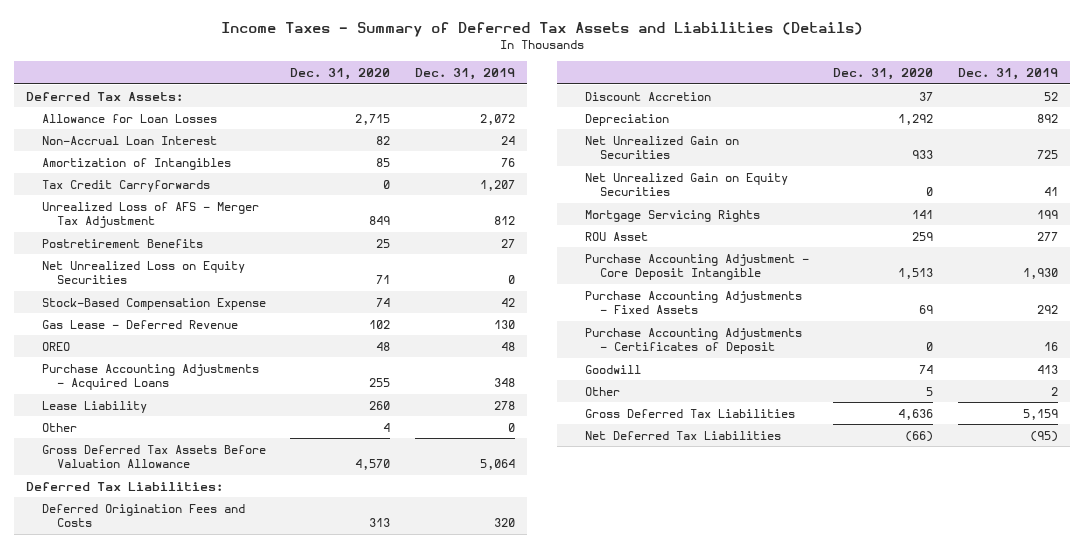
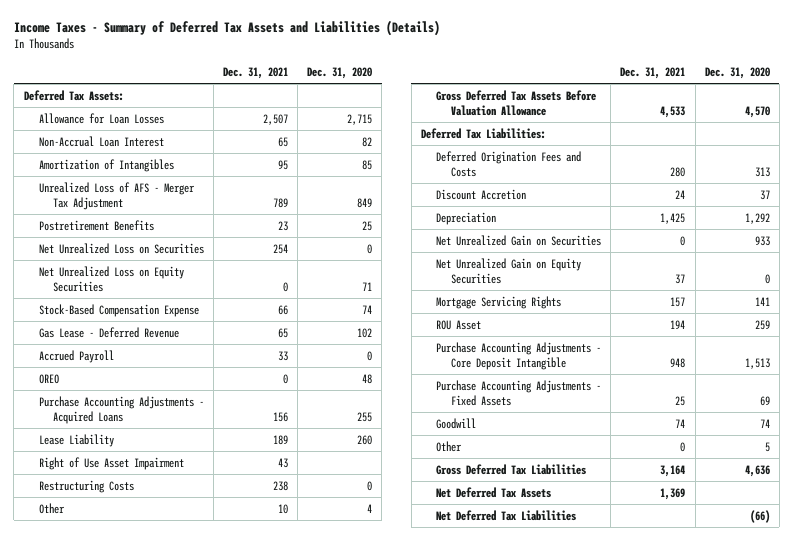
- | Dec. 31, 2020 | Dec. 31, 2019
+ | Dec. 31, 2021 | Dec. 31, 2020
- Tax Credit Carryforwards | 0 | 1,207
+ Net Unrealized Loss on Securities | 254 | 0
+ Accrued Payroll | 33 | 0
+ Right of Use Asset Impairment | 43 |
+ Restructuring Costs | 238 | 0
- Purchase Accounting Adjustment - Core Deposit Intangible | 1,513 | 1,930
+ Purchase Accounting Adjustments - Core Deposit Intangible | 948 | 1,513
- Purchase Accounting Adjustments - Certificates of Deposit | 0 | 16
+ Net Deferred Tax Assets | 1,369 |

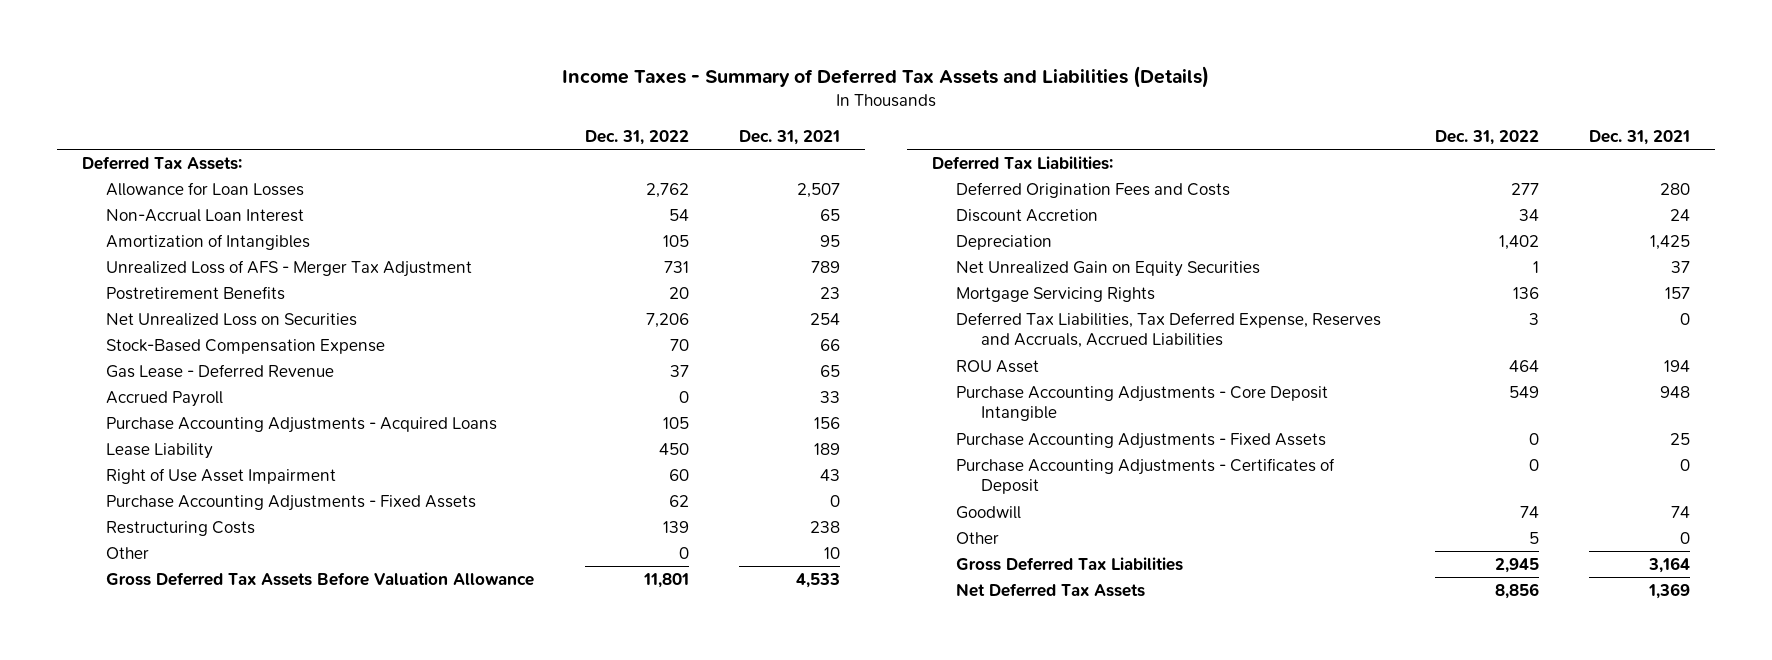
- | Dec. 31, 2021 | Dec. 31, 2020
+ | Dec. 31, 2022 | Dec. 31, 2021
- Net Unrealized Loss on Equity Securities | 0 | 71
- OREO | 0 | 48
+ Purchase Accounting Adjustments - Fixed Assets | 62 | 0
- Net Unrealized Gain on Securities | 0 | 933
+ Deferred Tax Liabilities, Tax Deferred Expense, Reserves and Accruals, Accrued Liabilities | 3 | 0
+ Purchase Accounting Adjustments - Certificates of Deposit | 0 | 0
- Net Deferred Tax Liabilities | | (66)

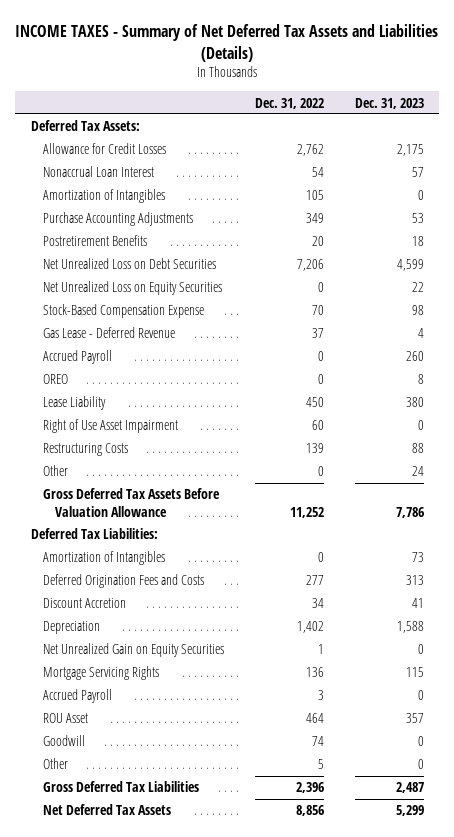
- Income Taxes - Summary of Deferred Tax Assets and Liabilities (Details)
+ INCOME TAXES - Summary of Net Deferred Tax Assets and Liabilities (Details)
- | Dec. 31, 2022 | Dec. 31, 2021
+ | Dec. 31, 2022 | Dec. 31, 2023
- Allowance for Loan Losses | 2,762 | 2,507
- Non-Accrual Loan Interest | 54 | 65
+ Allowance for Credit Losses | 2,762 | 2,175
+ Nonaccrual Loan Interest | 54 | 57
- Unrealized Loss of AFS - Merger Tax Adjustment | 731 | 789
+ Purchase Accounting Adjustments | 349 | 53
- Net Unrealized Loss on Securities | 7,206 | 254
+ Net Unrealized Loss on Debt Securities | 7,206 | 4,599
+ Net Unrealized Loss on Equity Securities | 0 | 22
- Purchase Accounting Adjustments - Acquired Loans | 105 | 156
+ OREO | 0 | 8
- Purchase Accounting Adjustments - Fixed Assets | 62 | 0
- Gross Deferred Tax Assets Before Valuation Allowance | 11,801 | 4,533
+ Gross Deferred Tax Assets Before Valuation Allowance | 11,252 | 7,786
+ Amortization of Intangibles | 0 | 73
- Deferred Tax Liabilities, Tax Deferred Expense, Reserves and Accruals, Accrued Liabilities | 3 | 0
+ Accrued Payroll | 3 | 0
- Purchase Accounting Adjustments - Core Deposit Intangible | 549 | 948
- Purchase Accounting Adjustments - Fixed Assets | 0 | 25
- Purchase Accounting Adjustments - Certificates of Deposit | 0 | 0
- Gross Deferred Tax Liabilities | 2,945 | 3,164
+ Gross Deferred Tax Liabilities | 2,396 | 2,487

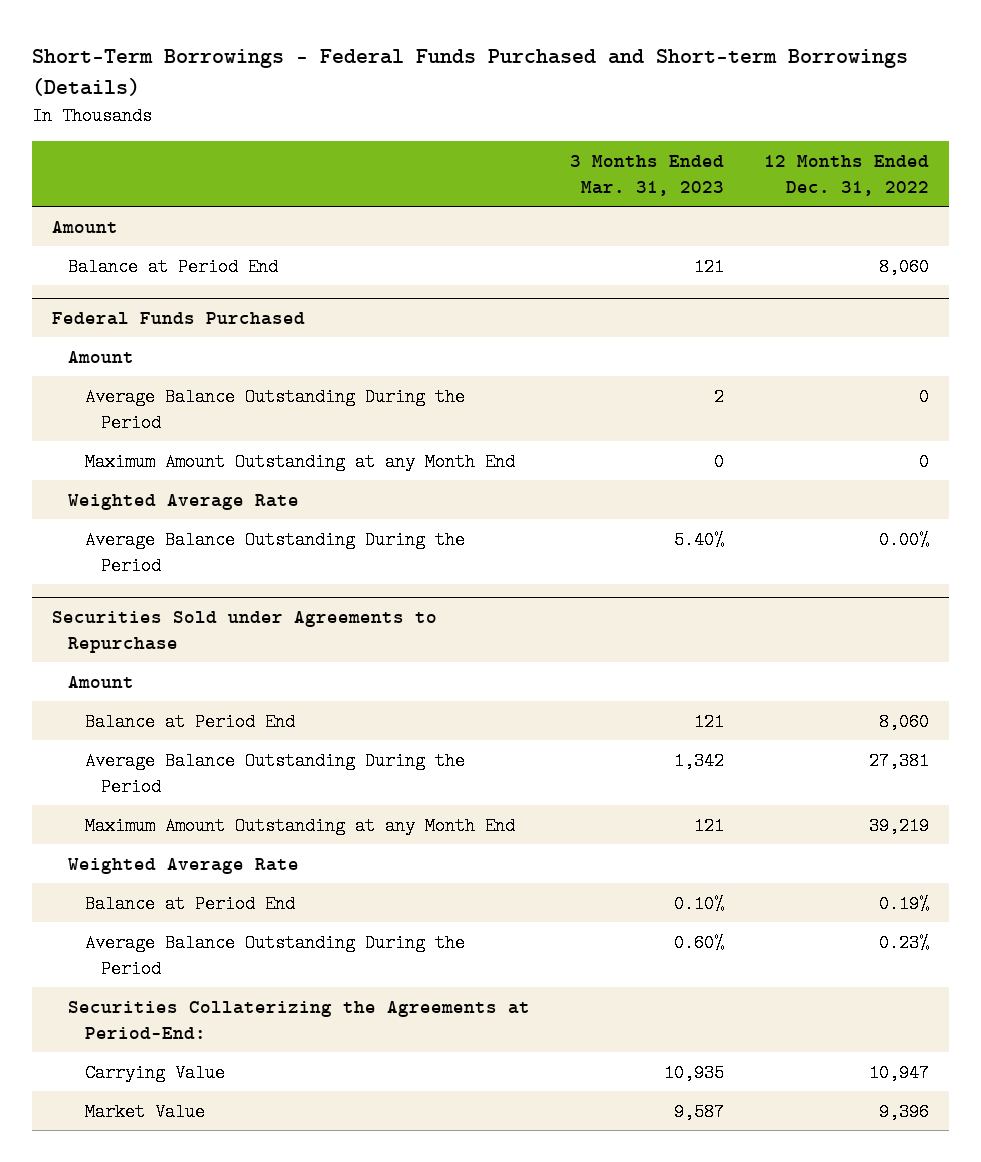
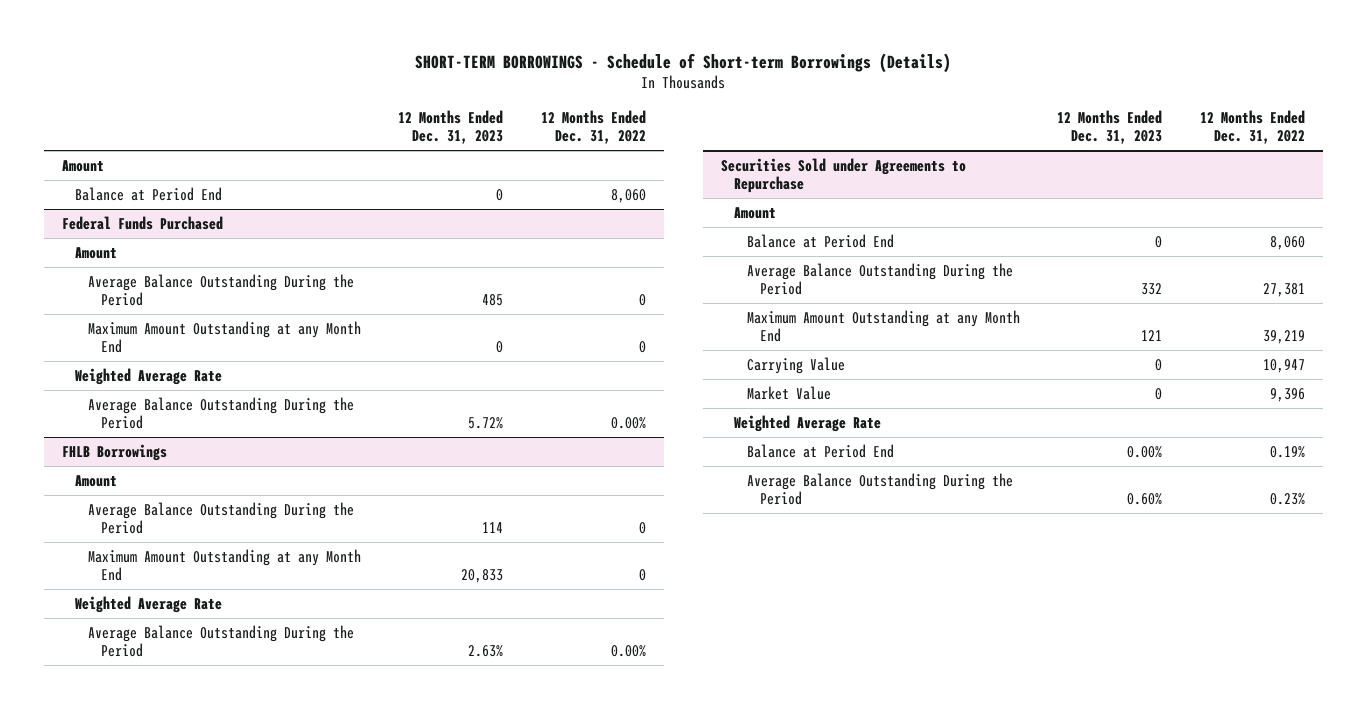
- Short-Term Borrowings - Federal Funds Purchased and Short-term Borrowings (Details)
+ SHORT-TERM BORROWINGS - Schedule of Short-term Borrowings (Details)
- | 3 Months Ended Mar. 31, 2023 | 12 Months Ended Dec. 31, 2022
+ | 12 Months Ended Dec. 31, 2023 | 12 Months Ended Dec. 31, 2022
+ FHLB Borrowings
+ Amount
+ Average Balance Outstanding During the Period | 114 | 0
+ Maximum Amount Outstanding at any Month End | 20,833 | 0
+ Weighted Average Rate
+ Average Balance Outstanding During the Period | 2.63% | 0.00%
@ Securities Sold under Agreements to Repurchase
moved up: Carrying Value | 0 | 10,947
moved up: Market Value | 0 | 9,396
- Securities Collaterizing the Agreements at Period-End:

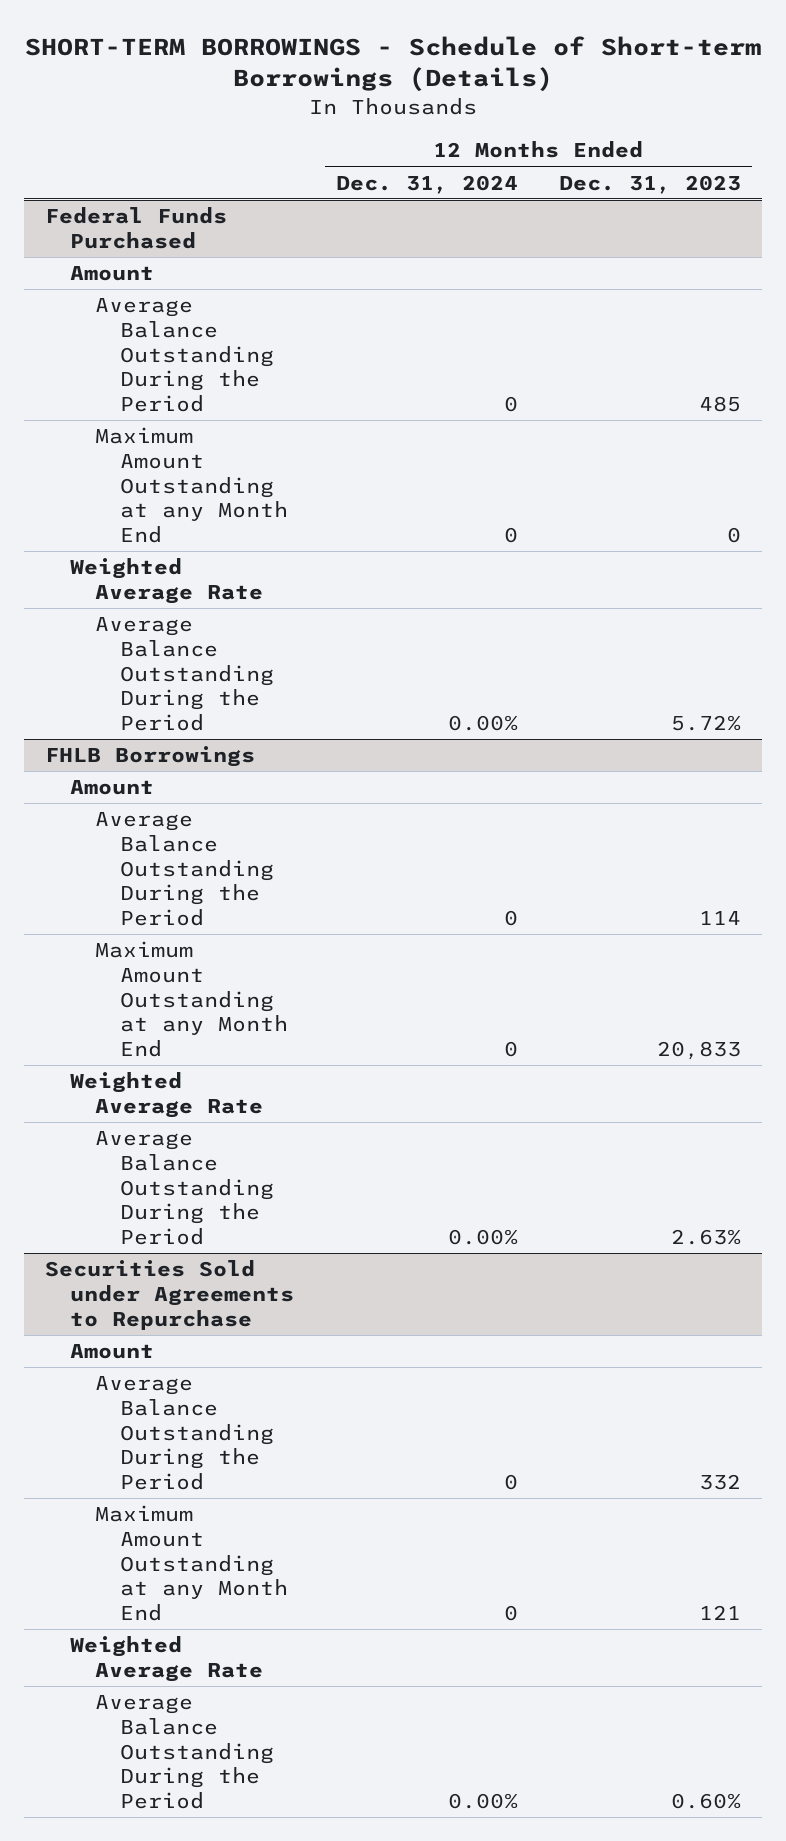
- | 12 Months Ended Dec. 31, 2023 | 12 Months Ended Dec. 31, 2022
+ | 12 Months Ended Dec. 31, 2024 | 12 Months Ended Dec. 31, 2023
- Amount
- Balance at Period End | 0 | 8,060
@ Securities Sold under Agreements to Repurchase
- Balance at Period End | 0 | 8,060
- Carrying Value | 0 | 10,947
- Market Value | 0 | 9,396
- Balance at Period End | 0.00% | 0.19%

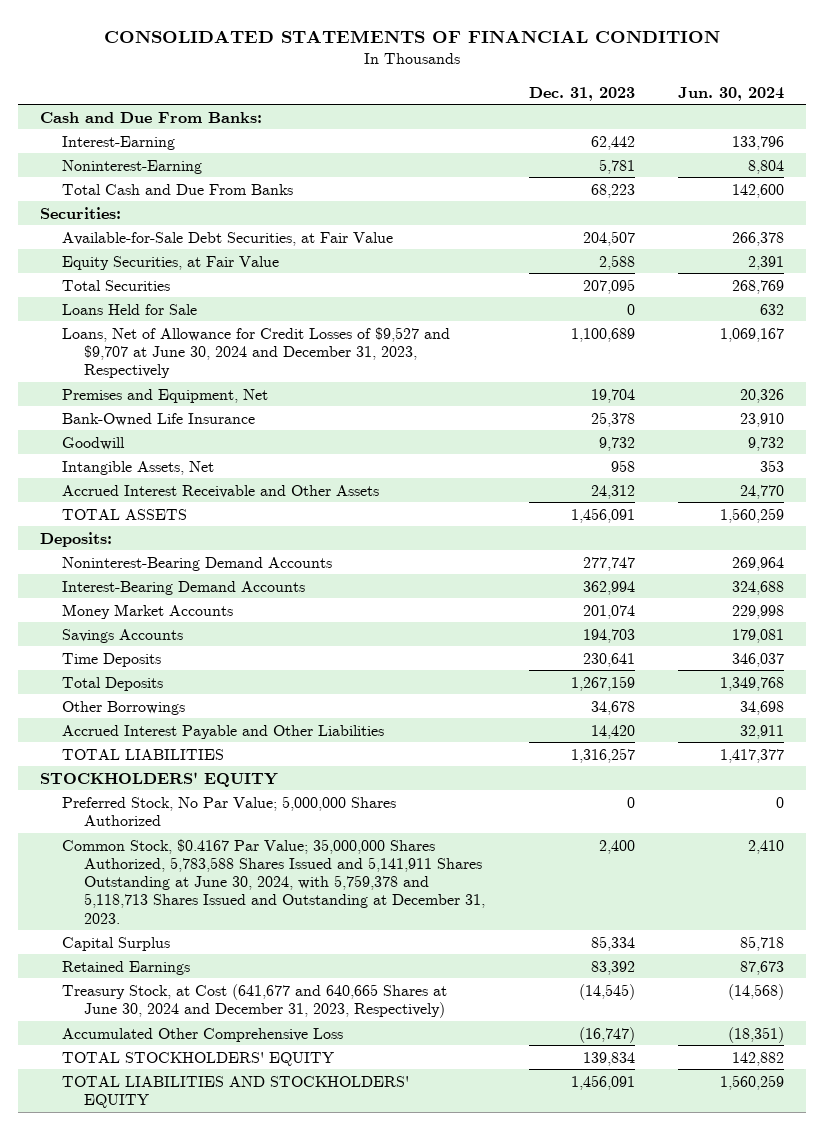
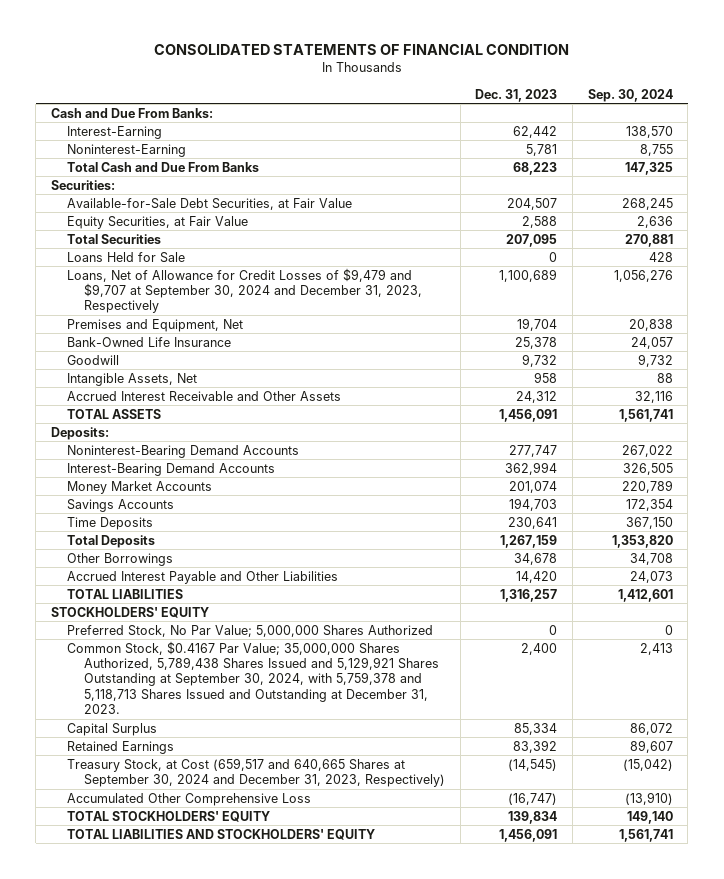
- | Dec. 31, 2023 | Jun. 30, 2024
+ | Dec. 31, 2023 | Sep. 30, 2024
- Loans, Net of Allowance for Credit Losses of $9,527 and $9,707 at June 30, 2024 and December 31, 2023, Respectively | 1,100,689 | 1,069,167
+ Loans, Net of Allowance for Credit Losses of $9,479 and $9,707 at September 30, 2024 and December 31, 2023, Respectively | 1,100,689 | 1,056,276
- Common Stock, $0.4167 Par Value; 35,000,000 Shares Authorized, 5,783,588 Shares Issued and 5,141,911 Shares Outstanding at June 30, 2024, with 5,759,378 and 5,118,713 Shares Issued and Outstanding at December 31, 2023. | 2,400 | 2,410
+ Common Stock, $0.4167 Par Value; 35,000,000 Shares Authorized, 5,789,438 Shares Issued and 5,129,921 Shares Outstanding at September 30, 2024, with 5,759,378 and 5,118,713 Shares Issued and Outstanding at December 31, 2023. | 2,400 | 2,413
- Treasury Stock, at Cost (641,677 and 640,665 Shares at June 30, 2024 and December 31, 2023, Respectively) | (14,545) | (14,568)
+ Treasury Stock, at Cost (659,517 and 640,665 Shares at September 30, 2024 and December 31, 2023, Respectively) | (14,545) | (15,042)

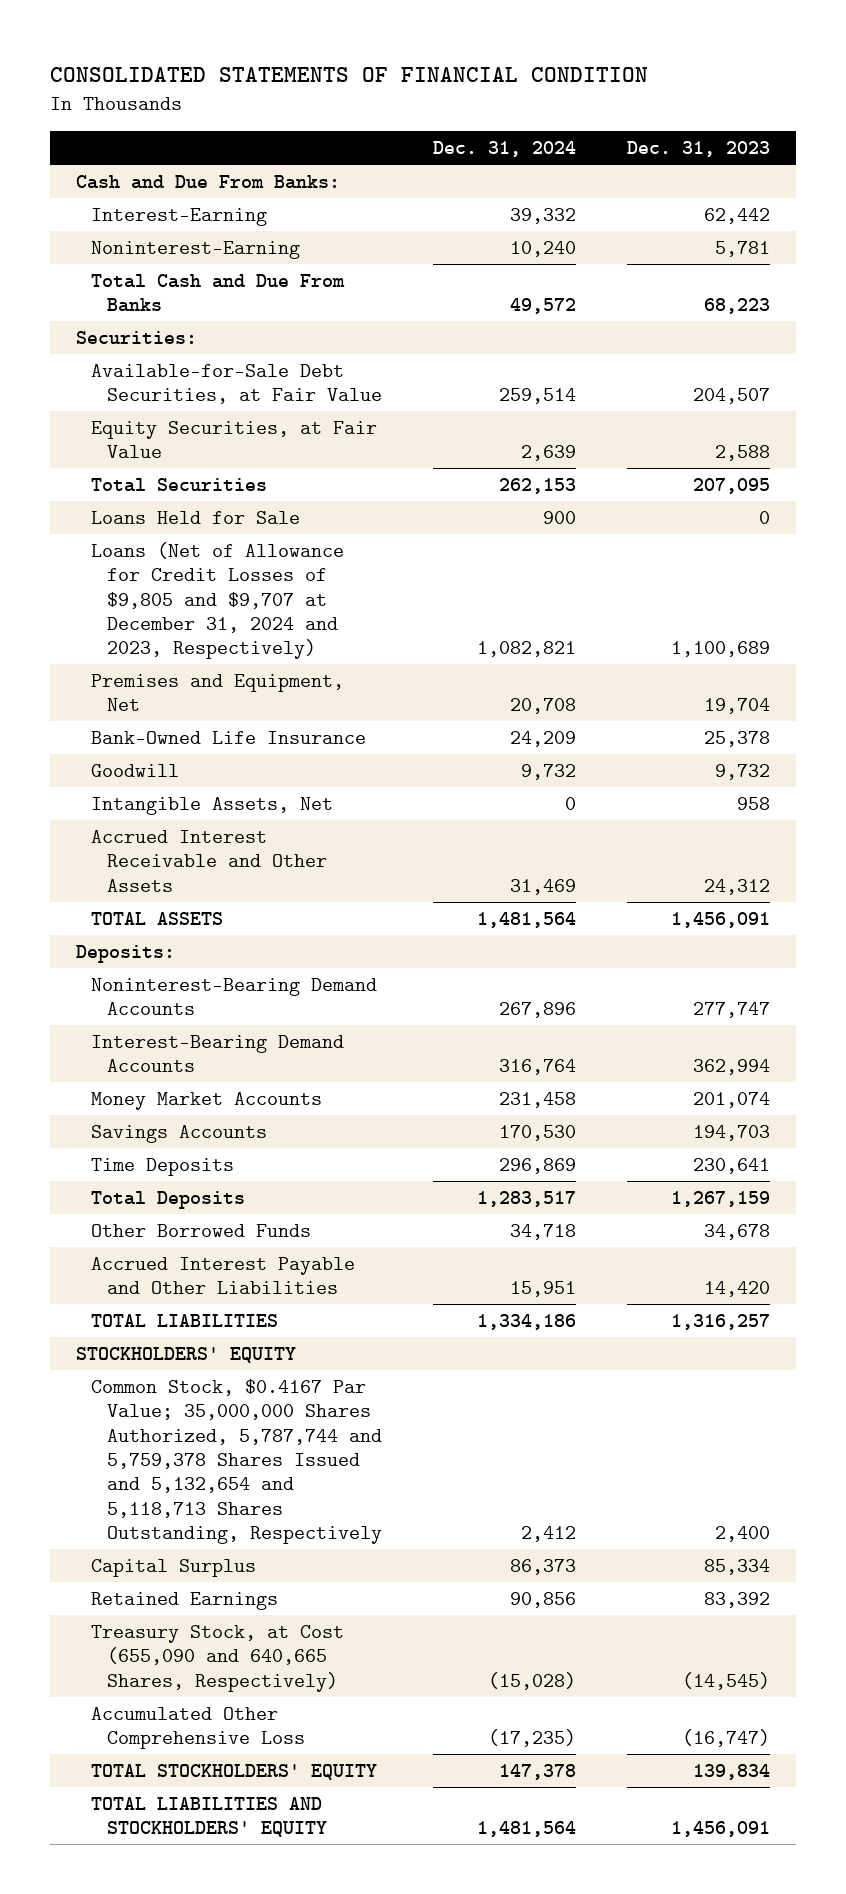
- | Dec. 31, 2023 | Sep. 30, 2024
+ | Dec. 31, 2024 | Dec. 31, 2023
- Loans, Net of Allowance for Credit Losses of $9,479 and $9,707 at September 30, 2024 and December 31, 2023, Respectively | 1,100,689 | 1,056,276
+ Loans (Net of Allowance for Credit Losses of $9,805 and $9,707 at December 31, 2024 and 2023, Respectively) | 1,082,821 | 1,100,689
- Other Borrowings | 34,678 | 34,708
+ Other Borrowed Funds | 34,718 | 34,678
- Preferred Stock, No Par Value; 5,000,000 Shares Authorized | 0 | 0
- Common Stock, $0.4167 Par Value; 35,000,000 Shares Authorized, 5,789,438 Shares Issued and 5,129,921 Shares Outstanding at September 30, 2024, with 5,759,378 and 5,118,713 Shares Issued and Outstanding at December 31, 2023. | 2,400 | 2,413
+ Common Stock, $0.4167 Par Value; 35,000,000 Shares Authorized, 5,787,744 and 5,759,378 Shares Issued and 5,132,654 and 5,118,713 Shares Outstanding, Respectively | 2,412 | 2,400
- Treasury Stock, at Cost (659,517 and 640,665 Shares at September 30, 2024 and December 31, 2023, Respectively) | (14,545) | (15,042)
+ Treasury Stock, at Cost (655,090 and 640,665 Shares, Respectively) | (15,028) | (14,545)

